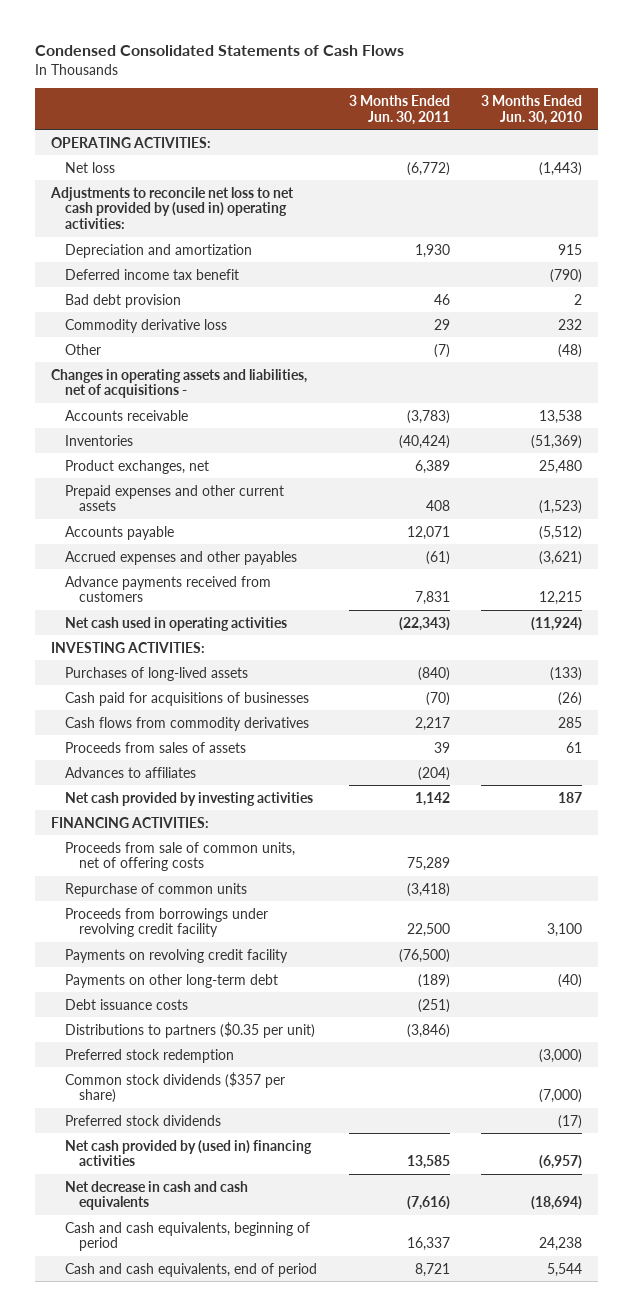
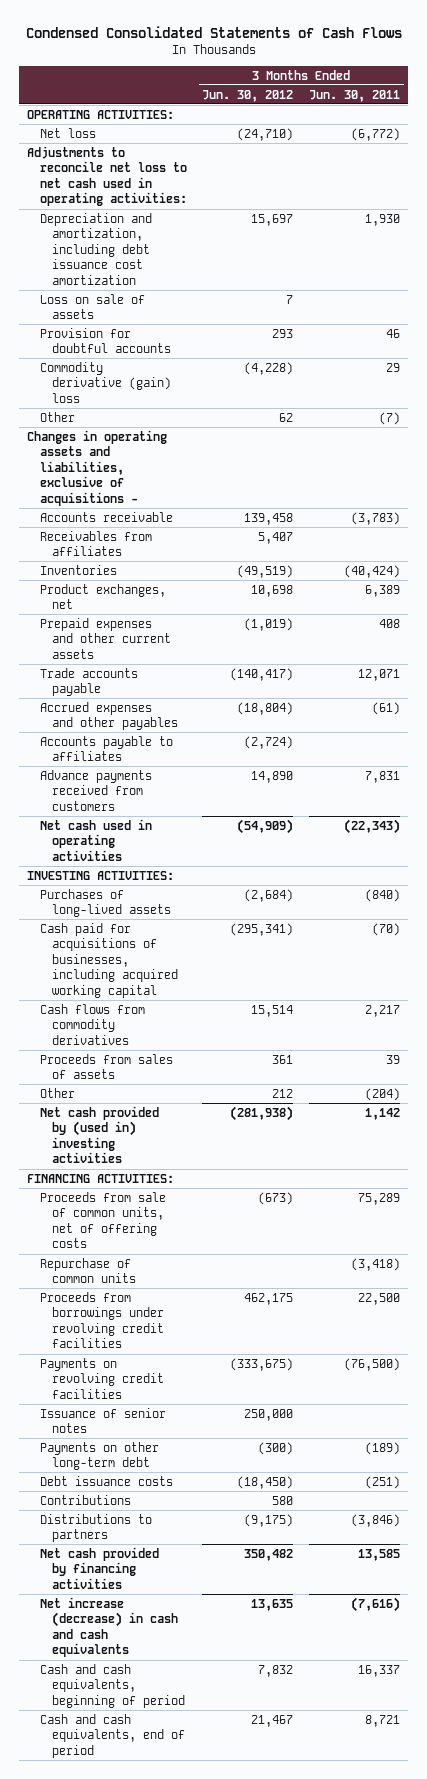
- | 3 Months Ended Jun. 30, 2011 | 3 Months Ended Jun. 30, 2010
+ | 3 Months Ended Jun. 30, 2012 | 3 Months Ended Jun. 30, 2011
- Adjustments to reconcile net loss to net cash provided by (used in) operating activities:
- Depreciation and amortization | 1,930 | 915
- Deferred income tax benefit | | (790)
- Bad debt provision | 46 | 2
- Commodity derivative loss | 29 | 232
+ Adjustments to reconcile net loss to net cash used in operating activities:
+ Depreciation and amortization, including debt issuance cost amortization | 15,697 | 1,930
+ Loss on sale of assets | 7 |
+ Provision for doubtful accounts | 293 | 46
+ Commodity derivative (gain) loss | (4,228) | 29
- Changes in operating assets and liabilities, net of acquisitions -
+ Changes in operating assets and liabilities, exclusive of acquisitions -
+ Receivables from affiliates | 5,407 |
- Accounts payable | 12,071 | (5,512)
+ Trade accounts payable | (140,417) | 12,071
+ Accounts payable to affiliates | (2,724) |
- Cash paid for acquisitions of businesses | (70) | (26)
+ Cash paid for acquisitions of businesses, including acquired working capital | (295,341) | (70)
- Advances to affiliates | (204) |
- Net cash provided by investing activities | 1,142 | 187
+ Other | 212 | (204)
+ Net cash provided by (used in) investing activities | (281,938) | 1,142
- Proceeds from borrowings under revolving credit facility | 22,500 | 3,100
- Payments on revolving credit facility | (76,500) |
+ Proceeds from borrowings under revolving credit facilities | 462,175 | 22,500
+ Payments on revolving credit facilities | (333,675) | (76,500)
+ Issuance of senior notes | 250,000 |
- Distributions to partners ($0.35 per unit) | (3,846) |
- Preferred stock redemption | | (3,000)
- Common stock dividends ($357 per share) | | (7,000)
- Preferred stock dividends | | (17)
- Net cash provided by (used in) financing activities | 13,585 | (6,957)
- Net decrease in cash and cash equivalents | (7,616) | (18,694)
+ Contributions | 580 |
+ Distributions to partners | (9,175) | (3,846)
+ Net cash provided by financing activities | 350,482 | 13,585
+ Net increase (decrease) in cash and cash equivalents | 13,635 | (7,616)

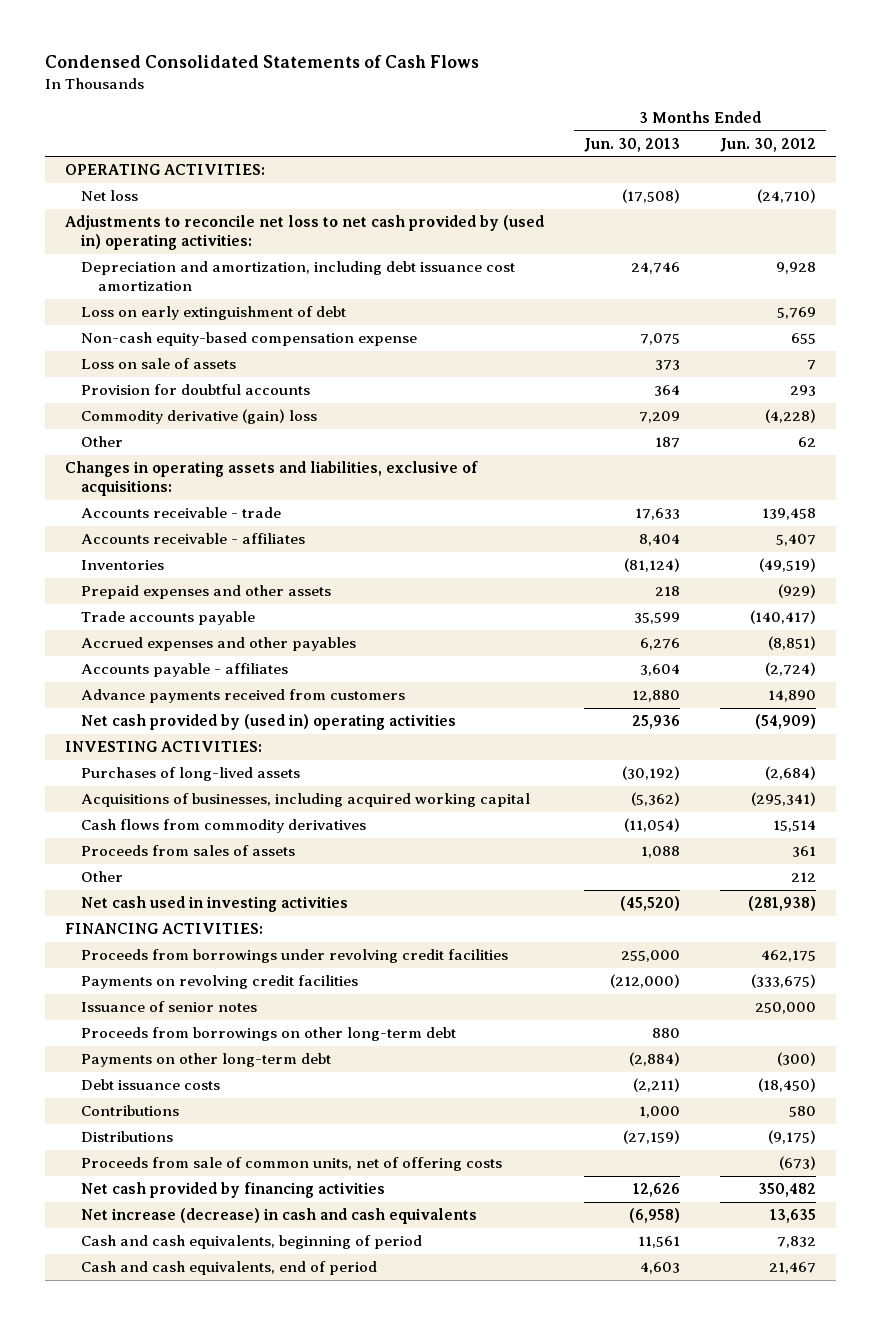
- | 3 Months Ended Jun. 30, 2012 | 3 Months Ended Jun. 30, 2011
+ | 3 Months Ended Jun. 30, 2013 | 3 Months Ended Jun. 30, 2012
- Adjustments to reconcile net loss to net cash used in operating activities:
- Depreciation and amortization, including debt issuance cost amortization | 15,697 | 1,930
+ Adjustments to reconcile net loss to net cash provided by (used in) operating activities:
+ Depreciation and amortization, including debt issuance cost amortization | 24,746 | 9,928
+ Loss on early extinguishment of debt | | 5,769
+ Non-cash equity-based compensation expense | 7,075 | 655
- Changes in operating assets and liabilities, exclusive of acquisitions -
- Accounts receivable | 139,458 | (3,783)
- Receivables from affiliates | 5,407 |
+ Changes in operating assets and liabilities, exclusive of acquisitions:
+ Accounts receivable - trade | 17,633 | 139,458
+ Accounts receivable - affiliates | 8,404 | 5,407
- Product exchanges, net | 10,698 | 6,389
- Prepaid expenses and other current assets | (1,019) | 408
+ Prepaid expenses and other assets | 218 | (929)
- Accrued expenses and other payables | (18,804) | (61)
- Accounts payable to affiliates | (2,724) |
+ Accrued expenses and other payables | 6,276 | (8,851)
+ Accounts payable - affiliates | 3,604 | (2,724)
- Net cash used in operating activities | (54,909) | (22,343)
+ Net cash provided by (used in) operating activities | 25,936 | (54,909)
- Cash paid for acquisitions of businesses, including acquired working capital | (295,341) | (70)
+ Acquisitions of businesses, including acquired working capital | (5,362) | (295,341)
- Net cash provided by (used in) investing activities | (281,938) | 1,142
+ Net cash used in investing activities | (45,520) | (281,938)
- Repurchase of common units | | (3,418)
+ Proceeds from borrowings on other long-term debt | 880 |
- Distributions to partners | (9,175) | (3,846)
+ Distributions | (27,159) | (9,175)
moved down: Proceeds from sale of common units, net of offering costs | | (673)

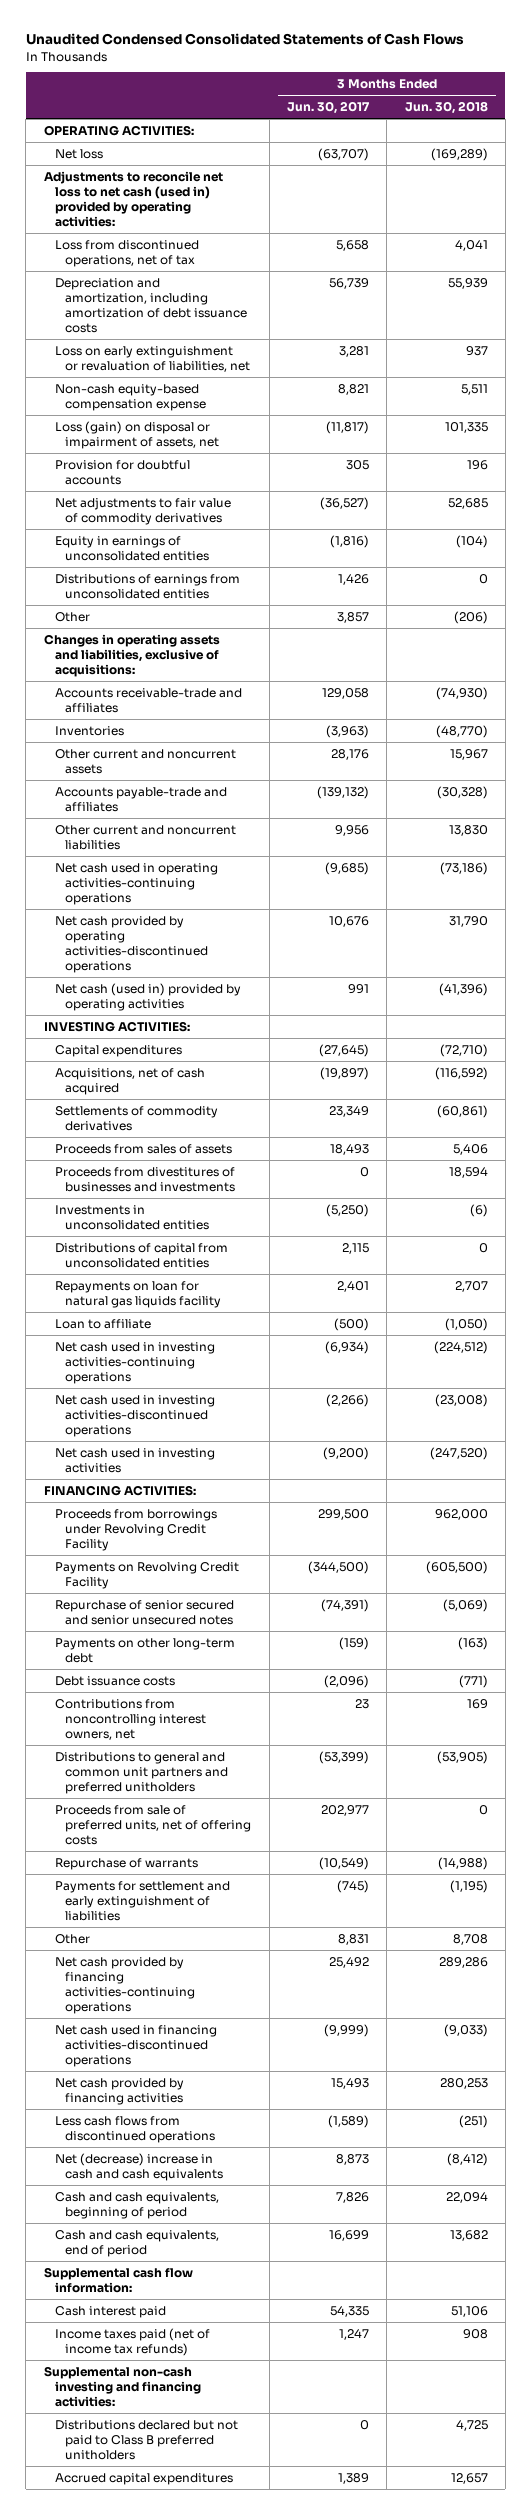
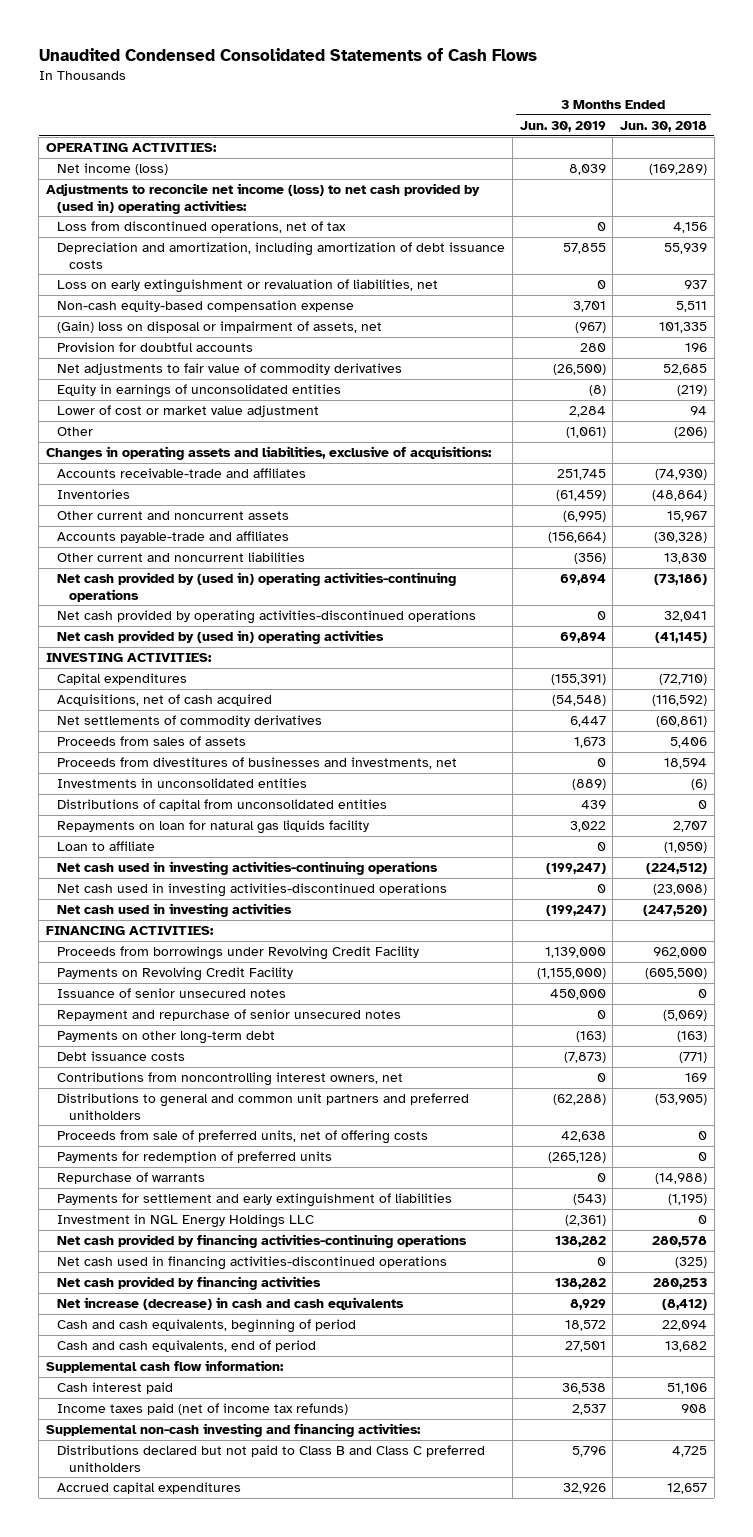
- | 3 Months Ended Jun. 30, 2017 | 3 Months Ended Jun. 30, 2018
+ | 3 Months Ended Jun. 30, 2019 | 3 Months Ended Jun. 30, 2018
- Net loss | (63,707) | (169,289)
- Adjustments to reconcile net loss to net cash (used in) provided by operating activities:
- Loss from discontinued operations, net of tax | 5,658 | 4,041
+ Net income (loss) | 8,039 | (169,289)
+ Adjustments to reconcile net income (loss) to net cash provided by (used in) operating activities:
+ Loss from discontinued operations, net of tax | 0 | 4,156
- Loss (gain) on disposal or impairment of assets, net | (11,817) | 101,335
+ (Gain) loss on disposal or impairment of assets, net | (967) | 101,335
- Equity in earnings of unconsolidated entities | (1,816) | (104)
- Distributions of earnings from unconsolidated entities | 1,426 | 0
+ Equity in earnings of unconsolidated entities | (8) | (219)
+ Lower of cost or market value adjustment | 2,284 | 94
- Inventories | (3,963) | (48,770)
+ Inventories | (61,459) | (48,864)
- Net cash used in operating activities-continuing operations | (9,685) | (73,186)
- Net cash provided by operating activities-discontinued operations | 10,676 | 31,790
- Net cash (used in) provided by operating activities | 991 | (41,396)
+ Net cash provided by (used in) operating activities-continuing operations | 69,894 | (73,186)
+ Net cash provided by operating activities-discontinued operations | 0 | 32,041
+ Net cash provided by (used in) operating activities | 69,894 | (41,145)
- Settlements of commodity derivatives | 23,349 | (60,861)
+ Net settlements of commodity derivatives | 6,447 | (60,861)
- Proceeds from divestitures of businesses and investments | 0 | 18,594
+ Proceeds from divestitures of businesses and investments, net | 0 | 18,594
- Repurchase of senior secured and senior unsecured notes | (74,391) | (5,069)
+ Issuance of senior unsecured notes | 450,000 | 0
+ Repayment and repurchase of senior unsecured notes | 0 | (5,069)
+ Payments for redemption of preferred units | (265,128) | 0
- Other | 8,831 | 8,708
- Net cash provided by financing activities-continuing operations | 25,492 | 289,286
- Net cash used in financing activities-discontinued operations | (9,999) | (9,033)
+ Investment in NGL Energy Holdings LLC | (2,361) | 0
+ Net cash provided by financing activities-continuing operations | 138,282 | 280,578
+ Net cash used in financing activities-discontinued operations | 0 | (325)
- Less cash flows from discontinued operations | (1,589) | (251)
- Net (decrease) increase in cash and cash equivalents | 8,873 | (8,412)
+ Net increase (decrease) in cash and cash equivalents | 8,929 | (8,412)
- Distributions declared but not paid to Class B preferred unitholders | 0 | 4,725
+ Distributions declared but not paid to Class B and Class C preferred unitholders | 5,796 | 4,725

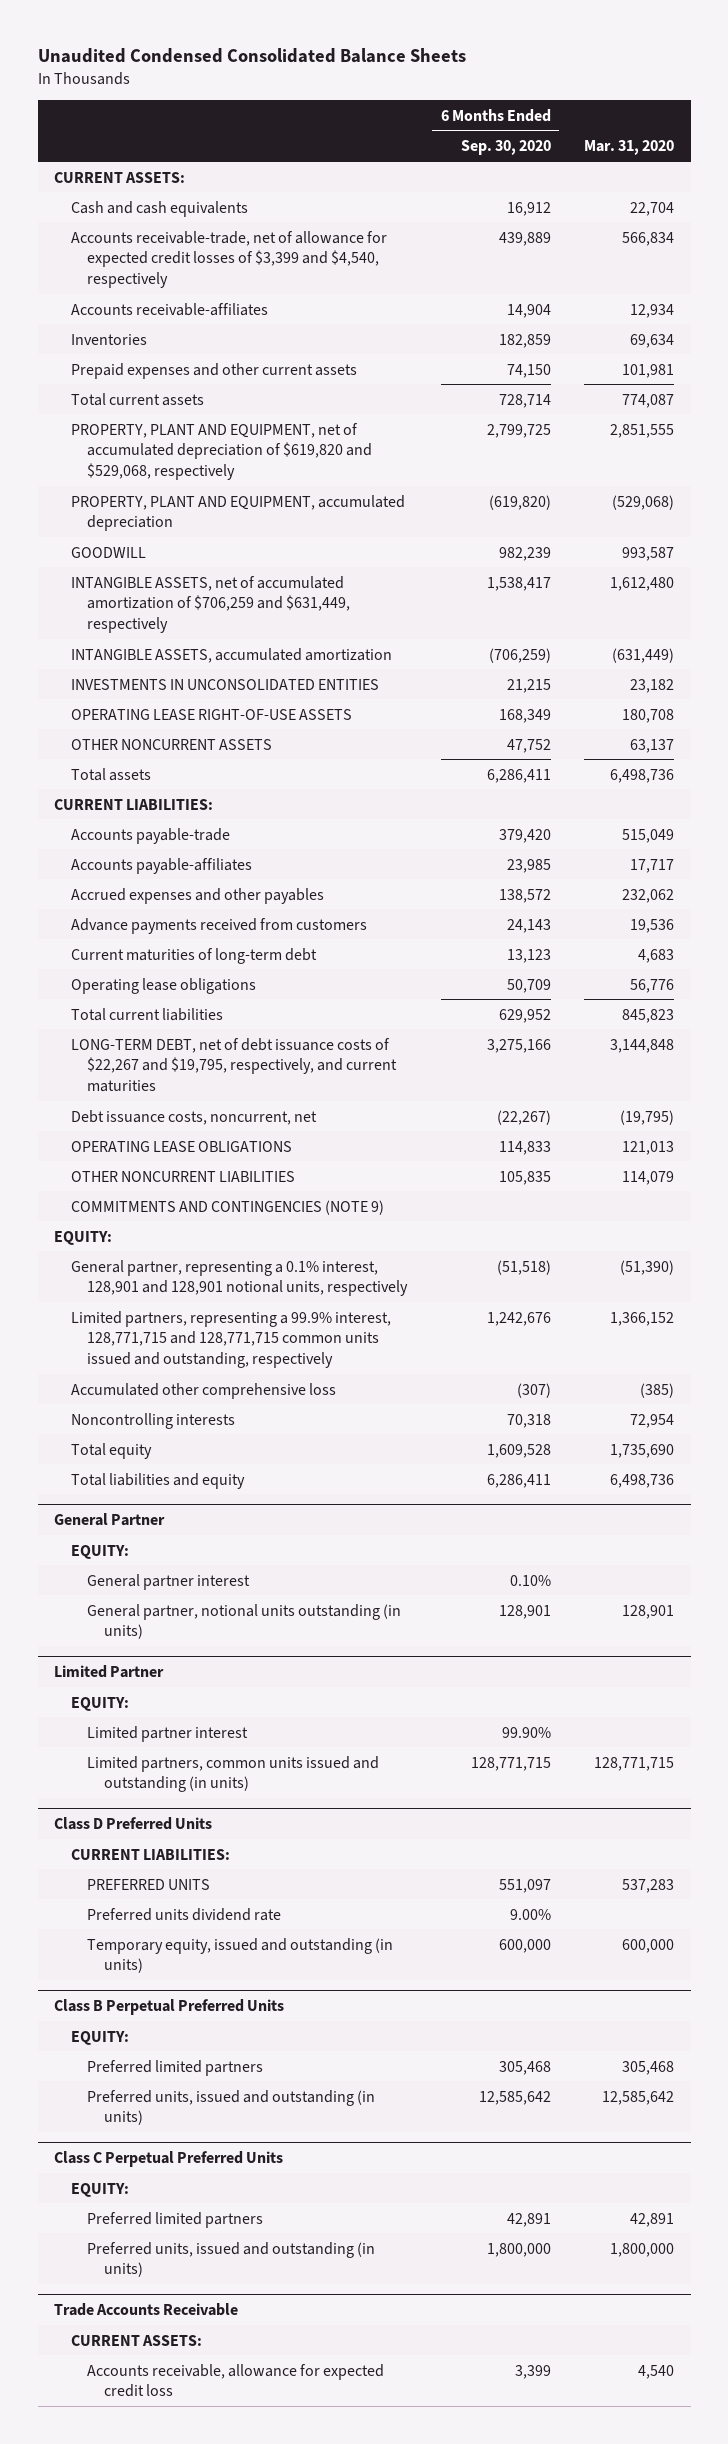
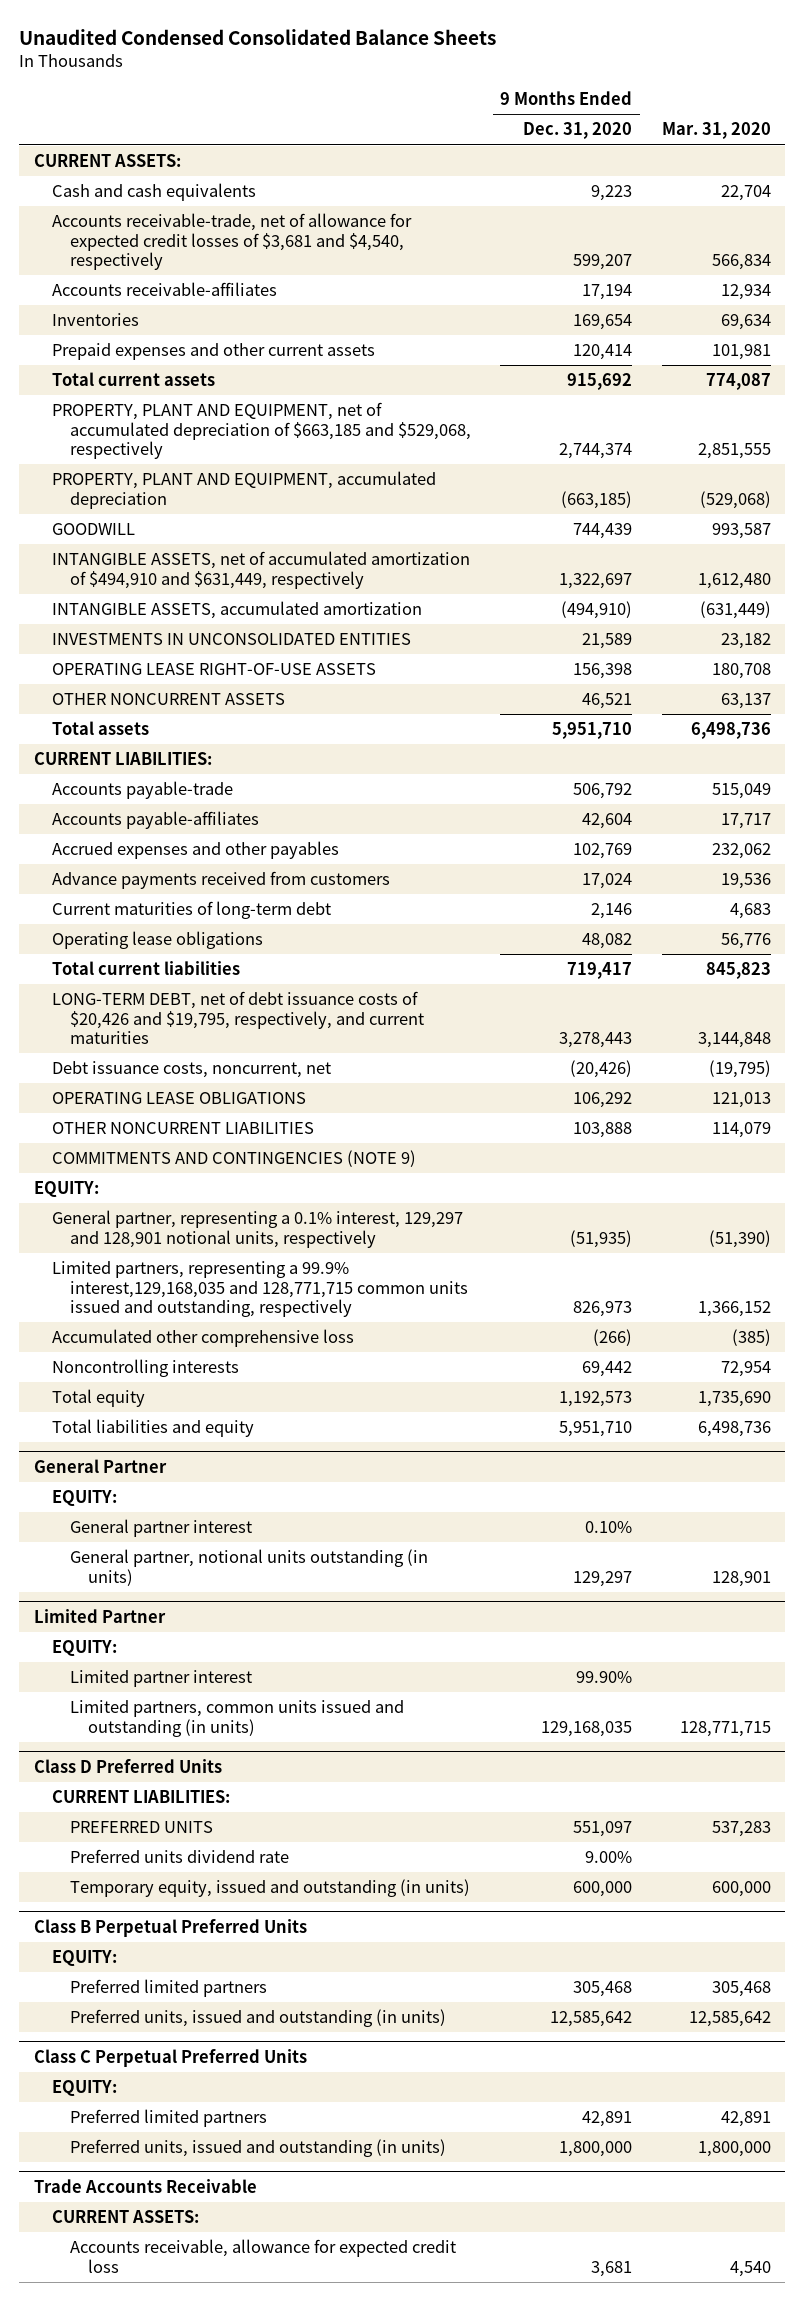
- | 6 Months Ended Sep. 30, 2020 | Mar. 31, 2020
+ | 9 Months Ended Dec. 31, 2020 | Mar. 31, 2020
- Accounts receivable-trade, net of allowance for expected credit losses of $3,399 and $4,540, respectively | 439,889 | 566,834
+ Accounts receivable-trade, net of allowance for expected credit losses of $3,681 and $4,540, respectively | 599,207 | 566,834
- PROPERTY, PLANT AND EQUIPMENT, net of accumulated depreciation of $619,820 and $529,068, respectively | 2,799,725 | 2,851,555
+ PROPERTY, PLANT AND EQUIPMENT, net of accumulated depreciation of $663,185 and $529,068, respectively | 2,744,374 | 2,851,555
- INTANGIBLE ASSETS, net of accumulated amortization of $706,259 and $631,449, respectively | 1,538,417 | 1,612,480
+ INTANGIBLE ASSETS, net of accumulated amortization of $494,910 and $631,449, respectively | 1,322,697 | 1,612,480
- LONG-TERM DEBT, net of debt issuance costs of $22,267 and $19,795, respectively, and current maturities | 3,275,166 | 3,144,848
+ LONG-TERM DEBT, net of debt issuance costs of $20,426 and $19,795, respectively, and current maturities | 3,278,443 | 3,144,848
- General partner, representing a 0.1% interest, 128,901 and 128,901 notional units, respectively | (51,518) | (51,390)
- Limited partners, representing a 99.9% interest, 128,771,715 and 128,771,715 common units issued and outstanding, respectively | 1,242,676 | 1,366,152
+ General partner, representing a 0.1% interest, 129,297 and 128,901 notional units, respectively | (51,935) | (51,390)
+ Limited partners, representing a 99.9% interest,129,168,035 and 128,771,715 common units issued and outstanding, respectively | 826,973 | 1,366,152

